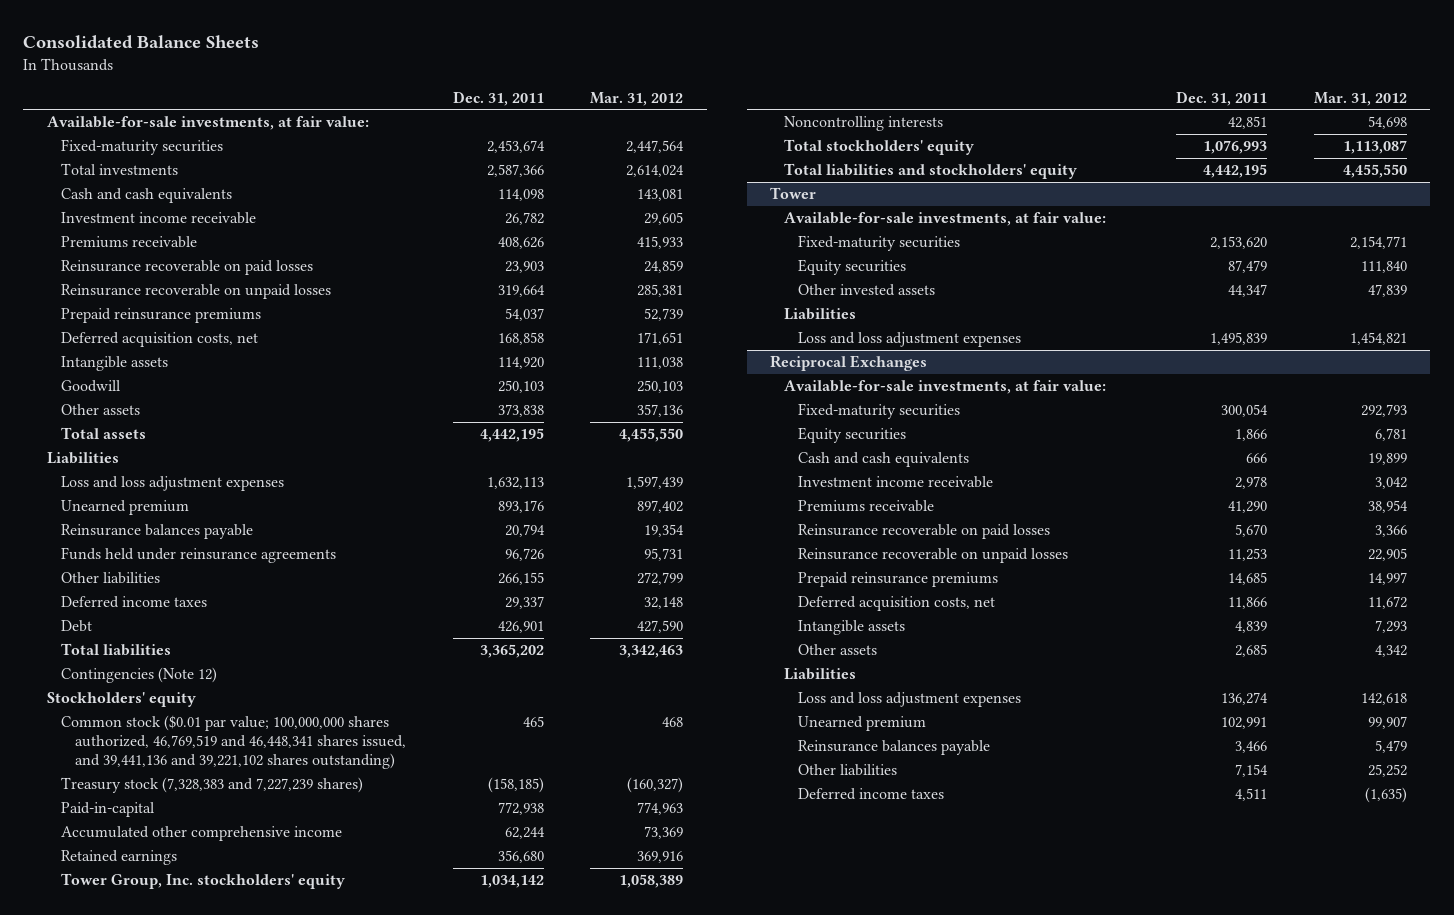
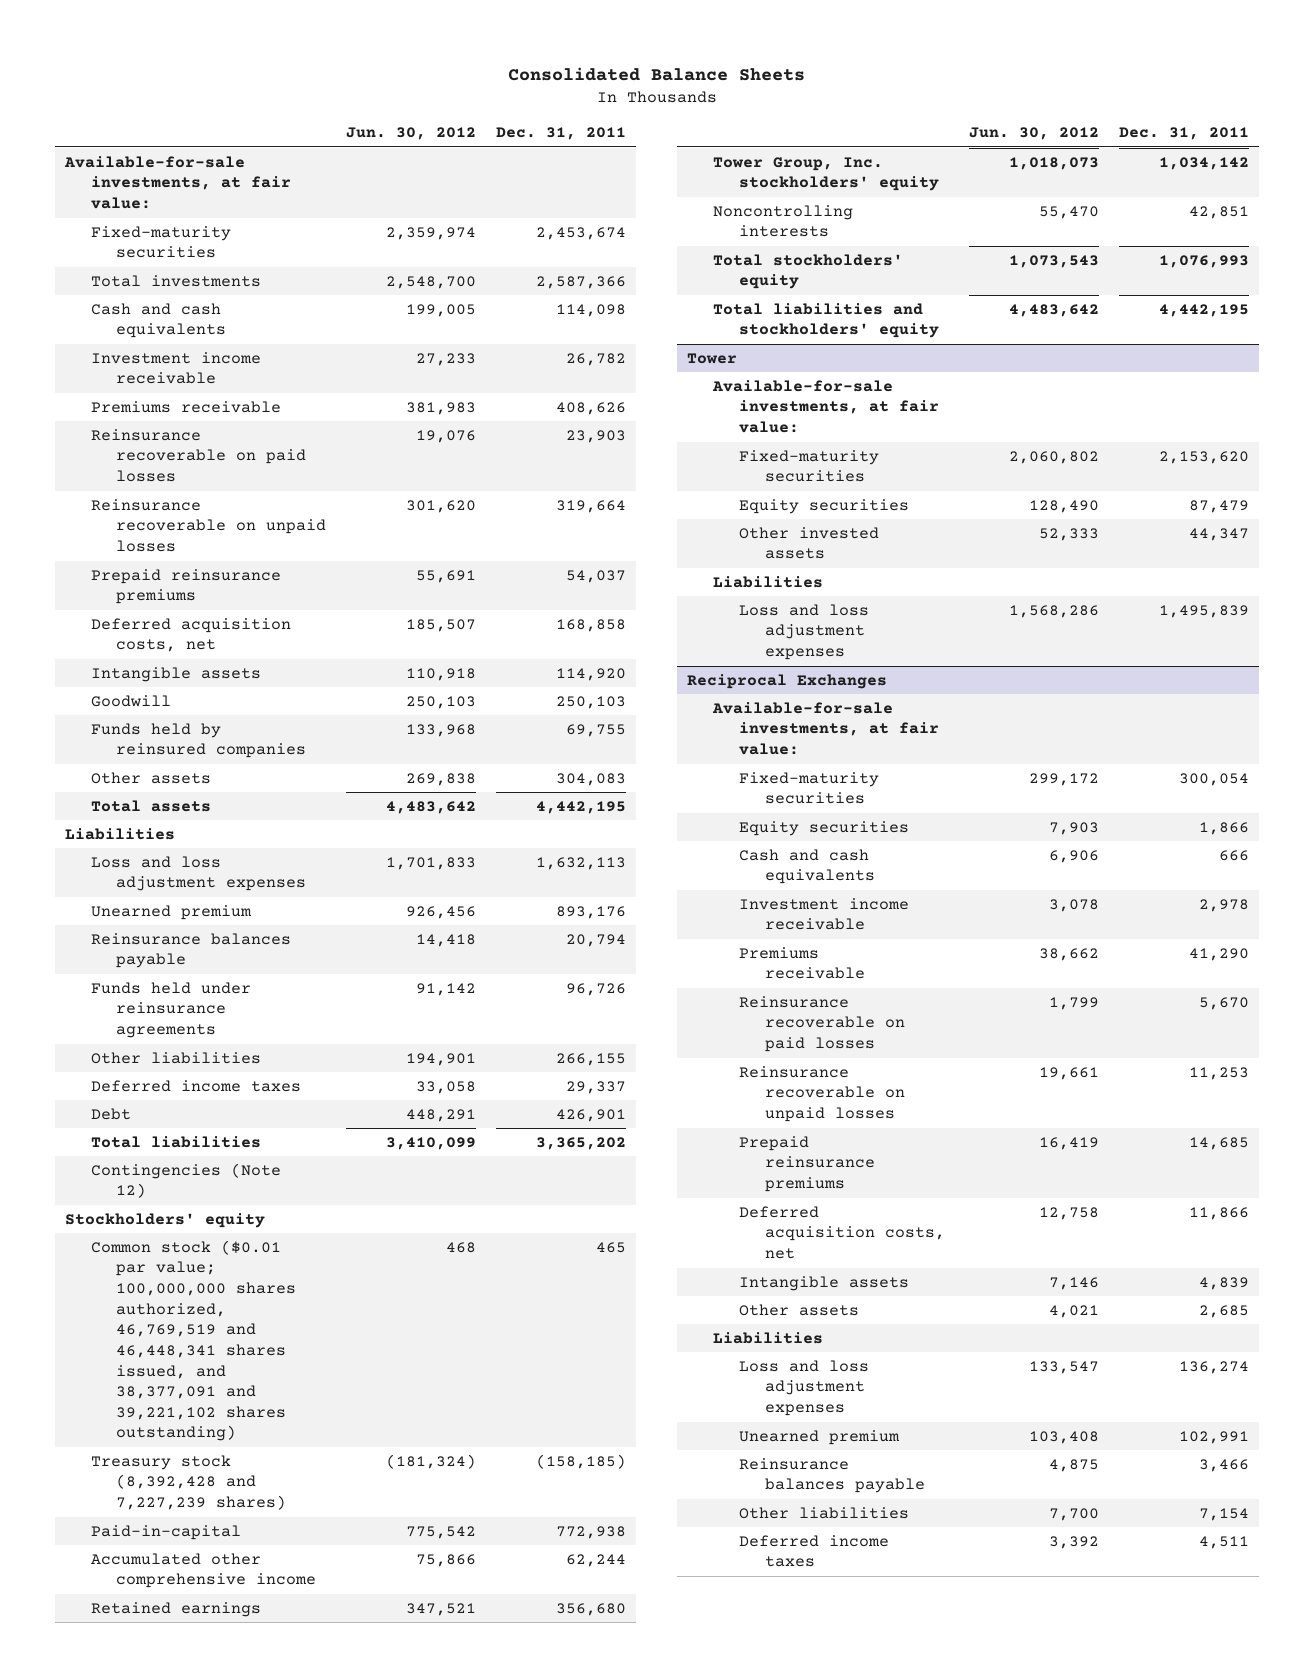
- | Dec. 31, 2011 | Mar. 31, 2012
+ | Jun. 30, 2012 | Dec. 31, 2011
- Other assets | 373,838 | 357,136
+ Funds held by reinsured companies | 133,968 | 69,755
+ Other assets | 269,838 | 304,083
- Common stock ($0.01 par value; 100,000,000 shares authorized, 46,769,519 and 46,448,341 shares issued, and 39,441,136 and 39,221,102 shares outstanding) | 465 | 468
- Treasury stock (7,328,383 and 7,227,239 shares) | (158,185) | (160,327)
+ Common stock ($0.01 par value; 100,000,000 shares authorized, 46,769,519 and 46,448,341 shares issued, and 38,377,091 and 39,221,102 shares outstanding) | 468 | 465
+ Treasury stock (8,392,428 and 7,227,239 shares) | (181,324) | (158,185)

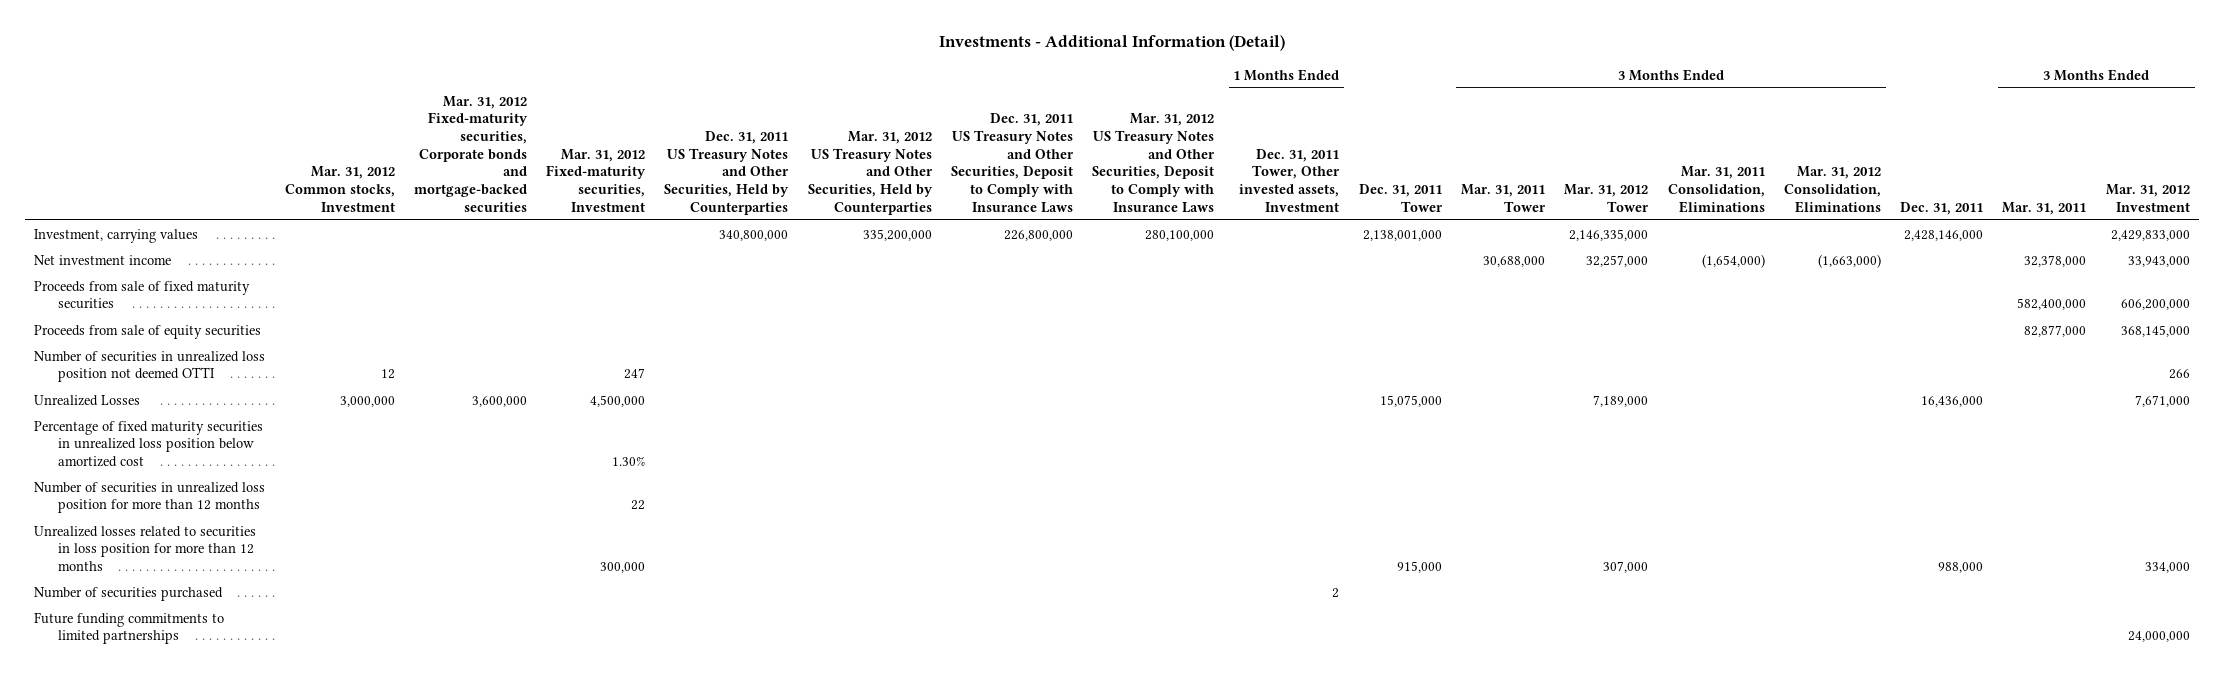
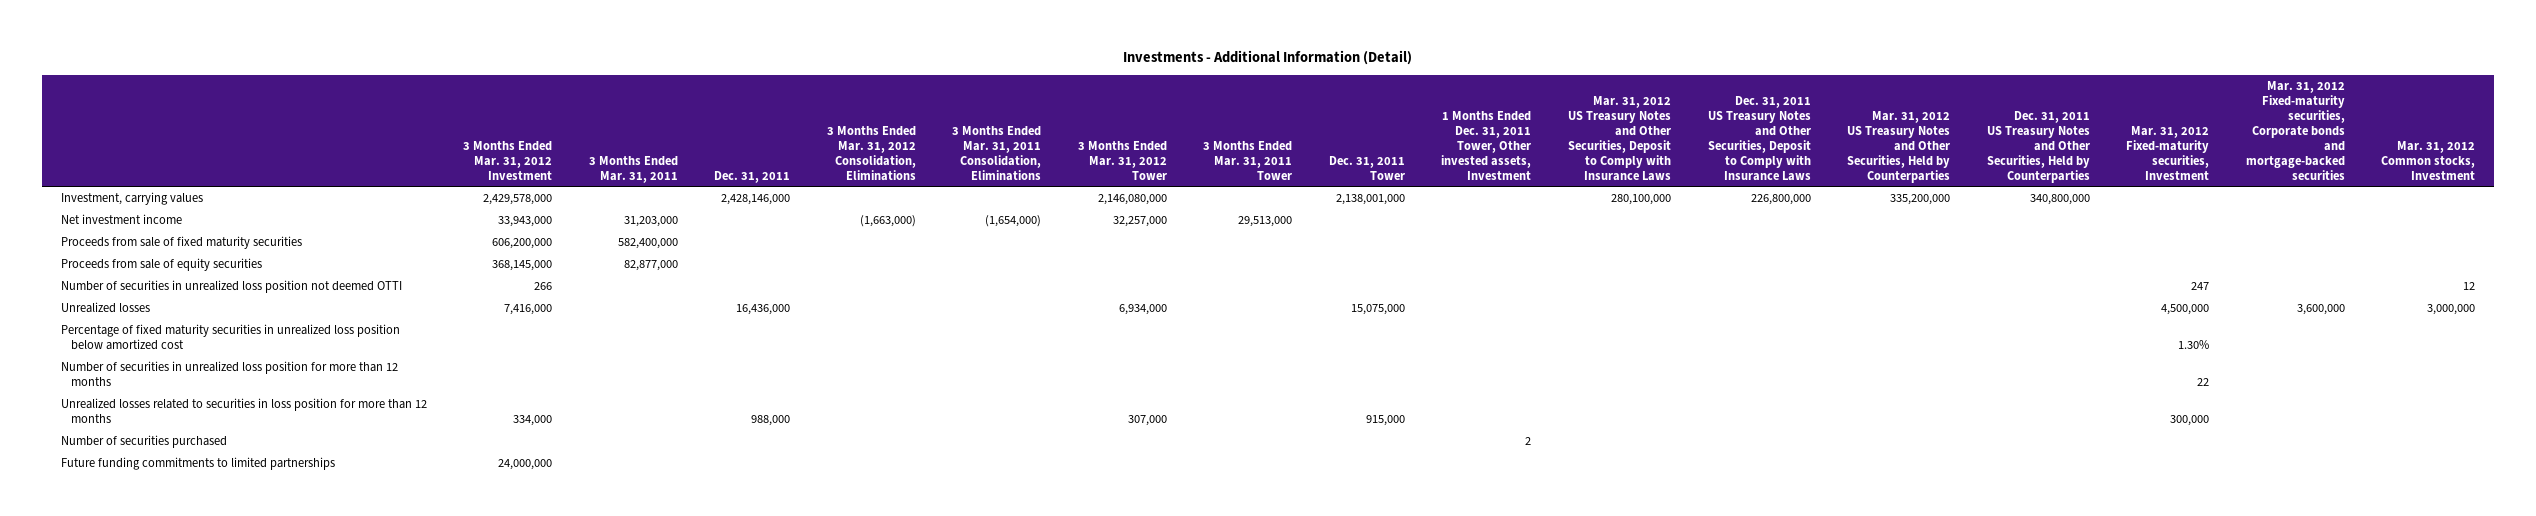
- | Mar. 31, 2012 Common stocks, Investment | Mar. 31, 2012 Fixed-maturity securities, Corporate bonds and mortgage-backed securities | Mar. 31, 2012 Fixed-maturity securities, Investment | Dec. 31, 2011 US Treasury Notes and Other Securities, Held by Counterparties | Mar. 31, 2012 US Treasury Notes and Other Securities, Held by Counterparties | Dec. 31, 2011 US Treasury Notes and Other Securities, Deposit to Comply with Insurance Laws | Mar. 31, 2012 US Treasury Notes and Other Securities, Deposit to Comply with Insurance Laws | 1 Months Ended Dec. 31, 2011 Tower, Other invested assets, Investment | Dec. 31, 2011 Tower | 3 Months Ended Mar. 31, 2011 Tower | 3 Months Ended Mar. 31, 2012 Tower | 3 Months Ended Mar. 31, 2011 Consolidation, Eliminations | 3 Months Ended Mar. 31, 2012 Consolidation, Eliminations | Dec. 31, 2011 | 3 Months Ended Mar. 31, 2011 | 3 Months Ended Mar. 31, 2012 Investment
+ | 3 Months Ended Mar. 31, 2012 Investment | 3 Months Ended Mar. 31, 2011 | Dec. 31, 2011 | 3 Months Ended Mar. 31, 2012 Consolidation, Eliminations | 3 Months Ended Mar. 31, 2011 Consolidation, Eliminations | 3 Months Ended Mar. 31, 2012 Tower | 3 Months Ended Mar. 31, 2011 Tower | Dec. 31, 2011 Tower | 1 Months Ended Dec. 31, 2011 Tower, Other invested assets, Investment | Mar. 31, 2012 US Treasury Notes and Other Securities, Deposit to Comply with Insurance Laws | Dec. 31, 2011 US Treasury Notes and Other Securities, Deposit to Comply with Insurance Laws | Mar. 31, 2012 US Treasury Notes and Other Securities, Held by Counterparties | Dec. 31, 2011 US Treasury Notes and Other Securities, Held by Counterparties | Mar. 31, 2012 Fixed-maturity securities, Investment | Mar. 31, 2012 Fixed-maturity securities, Corporate bonds and mortgage-backed securities | Mar. 31, 2012 Common stocks, Investment
- Investment, carrying values | | | | 340,800,000 | 335,200,000 | 226,800,000 | 280,100,000 | | 2,138,001,000 | | 2,146,335,000 | | | 2,428,146,000 | | 2,429,833,000
- Net investment income | | | | | | | | | | 30,688,000 | 32,257,000 | (1,654,000) | (1,663,000) | | 32,378,000 | 33,943,000
+ Investment, carrying values | 2,429,578,000 | | 2,428,146,000 | | | 2,146,080,000 | | 2,138,001,000 | | 280,100,000 | 226,800,000 | 335,200,000 | 340,800,000 | | |
+ Net investment income | 33,943,000 | 31,203,000 | | (1,663,000) | (1,654,000) | 32,257,000 | 29,513,000 | | | | | | | | |
- Unrealized Losses | 3,000,000 | 3,600,000 | 4,500,000 | | | | | | 15,075,000 | | 7,189,000 | | | 16,436,000 | | 7,671,000
+ Unrealized losses | 7,416,000 | | 16,436,000 | | | 6,934,000 | | 15,075,000 | | | | | | 4,500,000 | 3,600,000 | 3,000,000

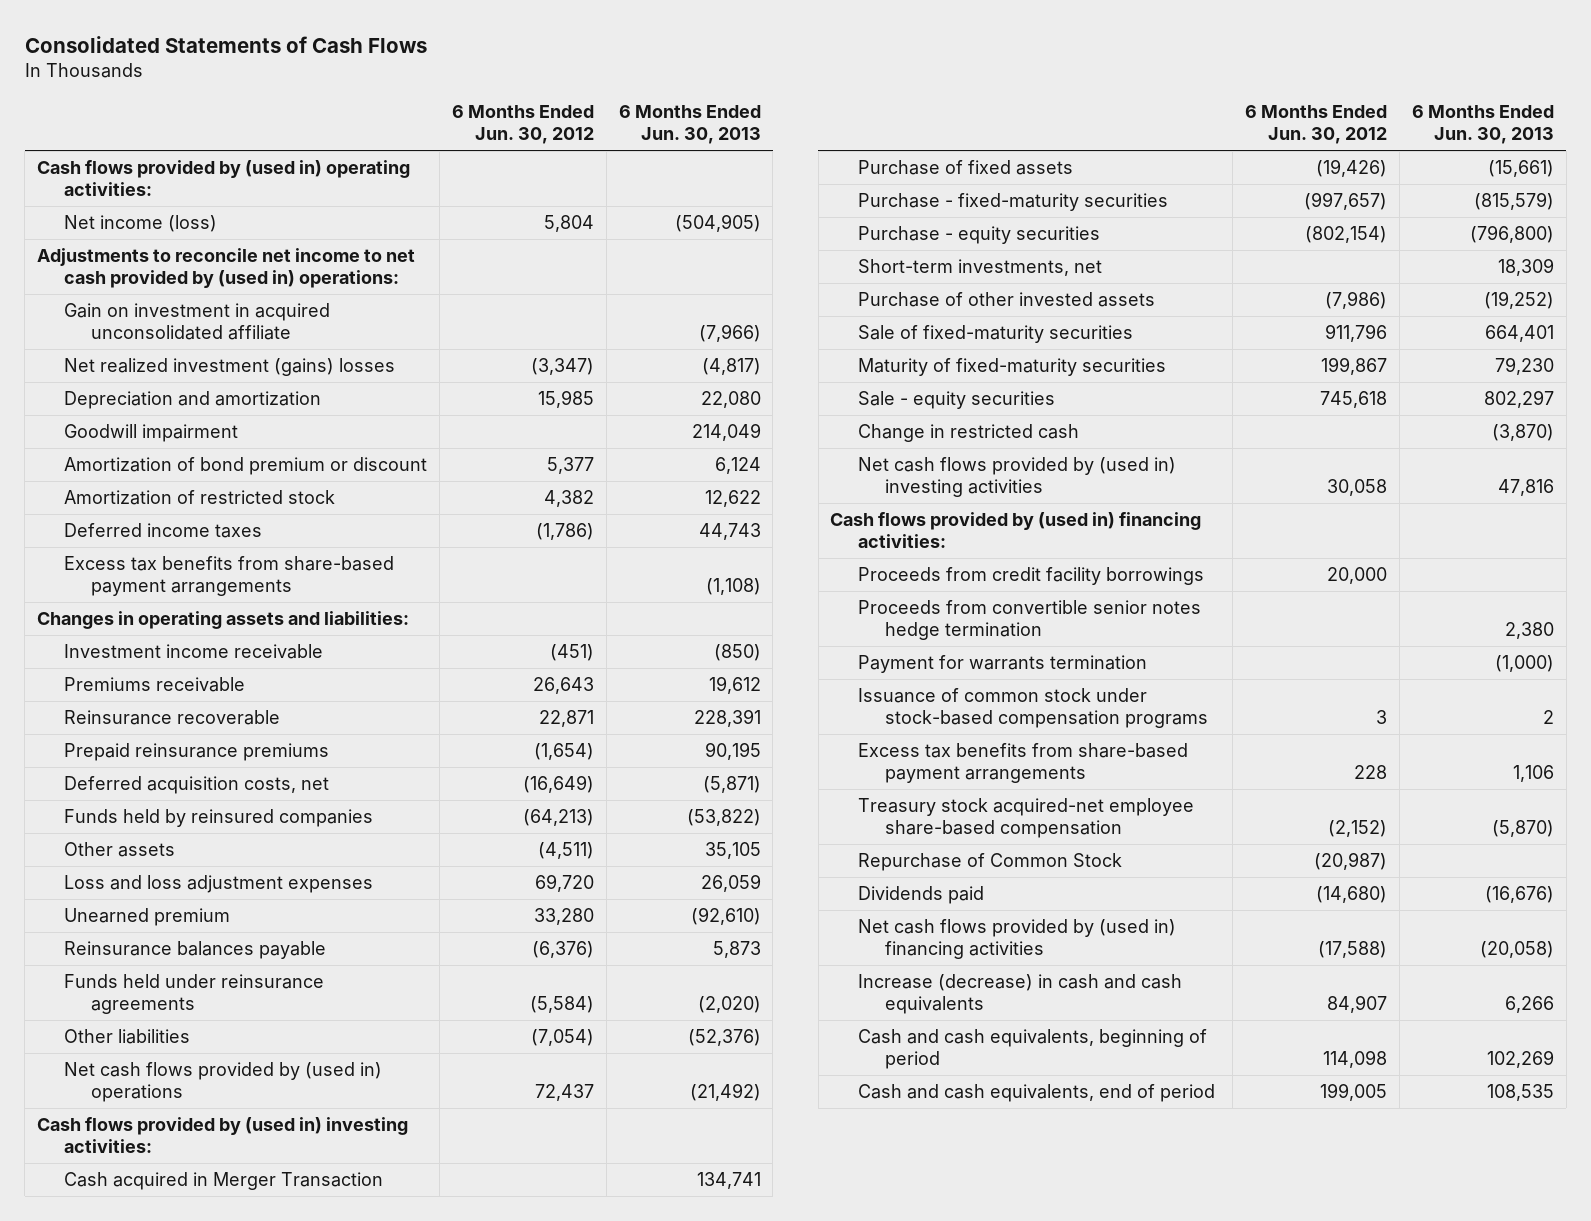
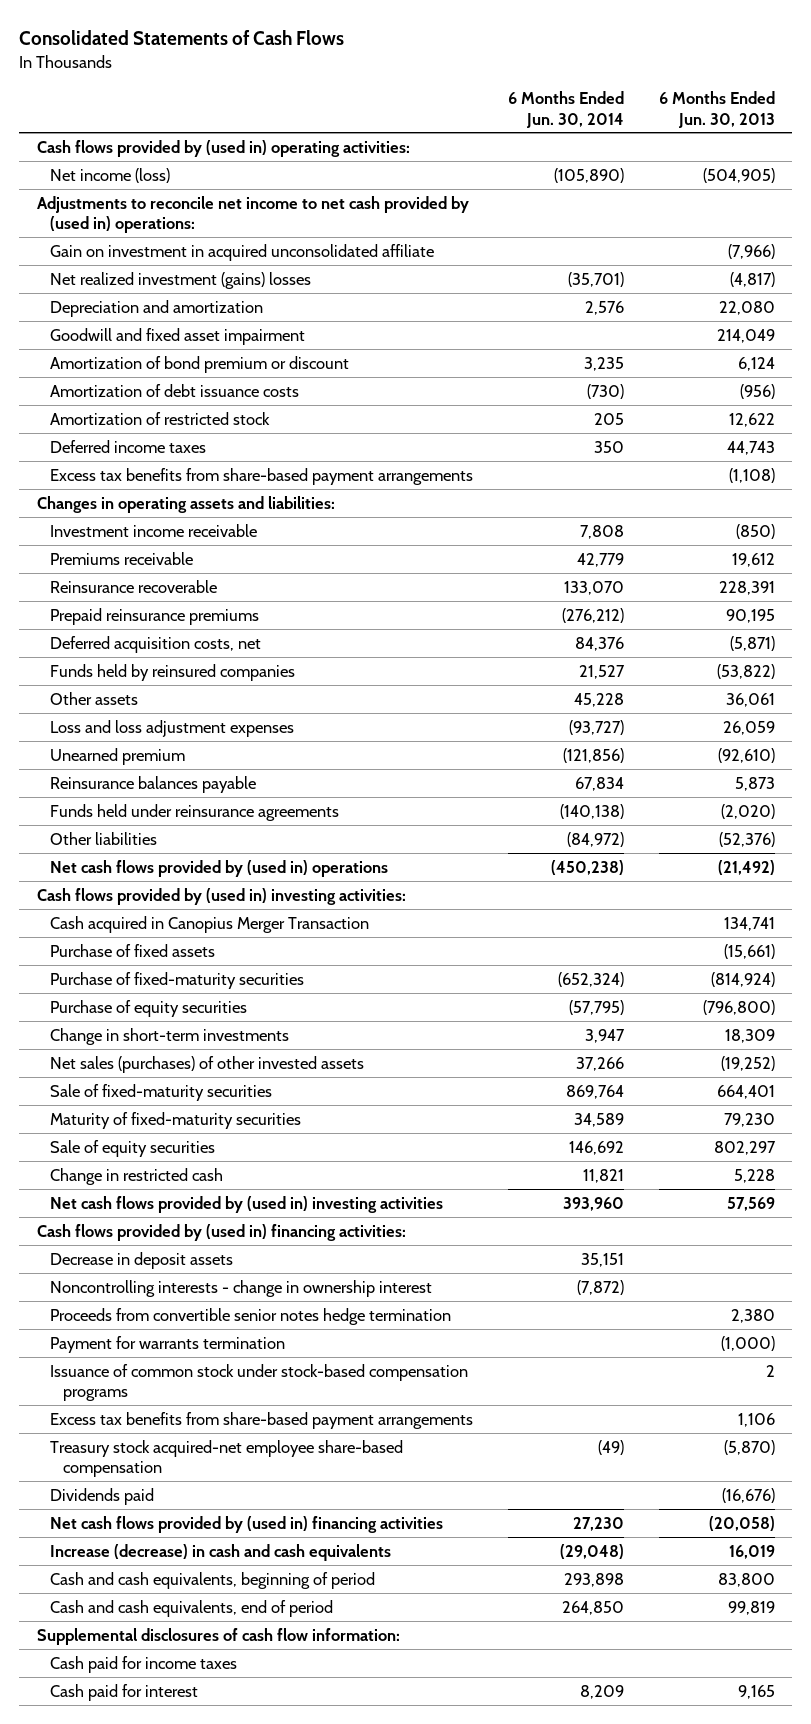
- | 6 Months Ended Jun. 30, 2012 | 6 Months Ended Jun. 30, 2013
+ | 6 Months Ended Jun. 30, 2014 | 6 Months Ended Jun. 30, 2013
- Goodwill impairment | | 214,049
+ Goodwill and fixed asset impairment | | 214,049
+ Amortization of debt issuance costs | (730) | (956)
- Other assets | (4,511) | 35,105
+ Other assets | 45,228 | 36,061
- Cash acquired in Merger Transaction | | 134,741
+ Cash acquired in Canopius Merger Transaction | | 134,741
- Purchase - fixed-maturity securities | (997,657) | (815,579)
- Purchase - equity securities | (802,154) | (796,800)
- Short-term investments, net | | 18,309
- Purchase of other invested assets | (7,986) | (19,252)
+ Purchase of fixed-maturity securities | (652,324) | (814,924)
+ Purchase of equity securities | (57,795) | (796,800)
+ Change in short-term investments | 3,947 | 18,309
+ Net sales (purchases) of other invested assets | 37,266 | (19,252)
- Sale - equity securities | 745,618 | 802,297
- Change in restricted cash | | (3,870)
- Net cash flows provided by (used in) investing activities | 30,058 | 47,816
+ Sale of equity securities | 146,692 | 802,297
+ Change in restricted cash | 11,821 | 5,228
+ Net cash flows provided by (used in) investing activities | 393,960 | 57,569
- Proceeds from credit facility borrowings | 20,000 |
+ Decrease in deposit assets | 35,151 |
+ Noncontrolling interests - change in ownership interest | (7,872) |
- Repurchase of Common Stock | (20,987) |
- Increase (decrease) in cash and cash equivalents | 84,907 | 6,266
- Cash and cash equivalents, beginning of period | 114,098 | 102,269
- Cash and cash equivalents, end of period | 199,005 | 108,535
+ Increase (decrease) in cash and cash equivalents | (29,048) | 16,019
+ Cash and cash equivalents, beginning of period | 293,898 | 83,800
+ Cash and cash equivalents, end of period | 264,850 | 99,819
+ Supplemental disclosures of cash flow information:
+ Cash paid for income taxes
+ Cash paid for interest | 8,209 | 9,165

